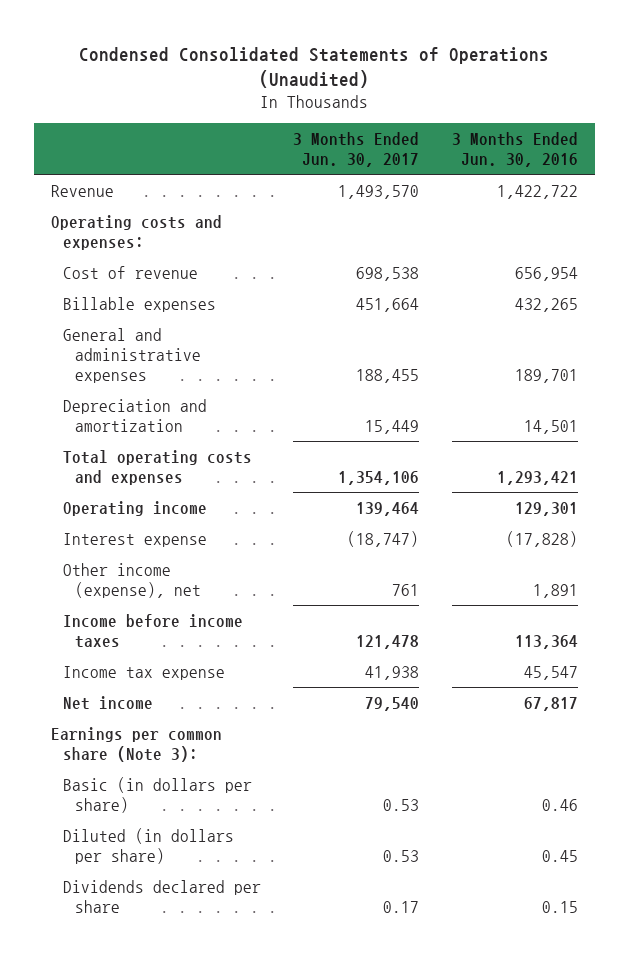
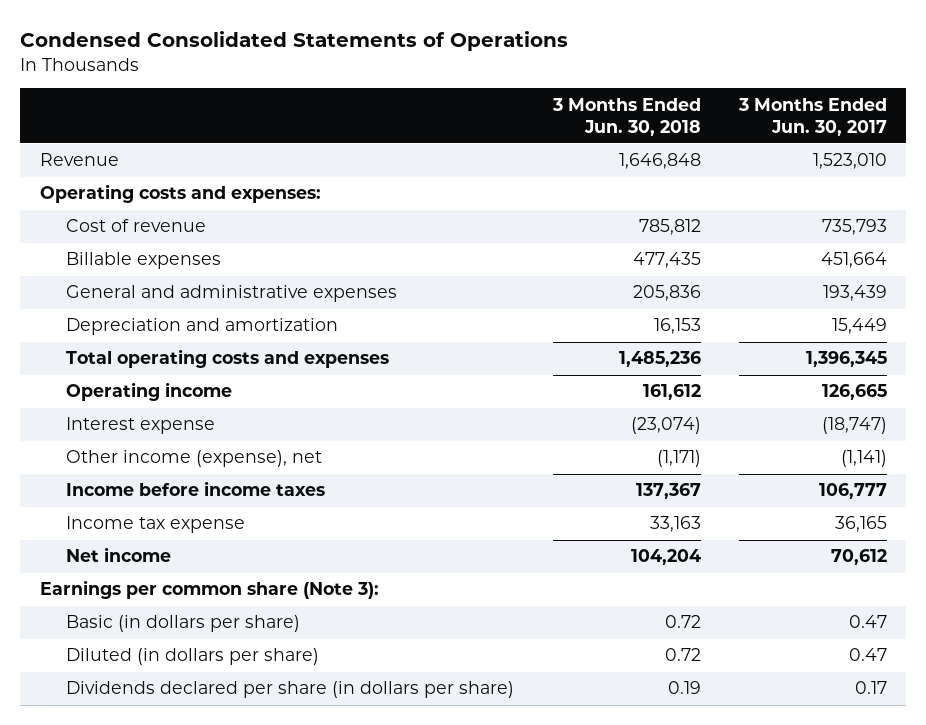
- Condensed Consolidated Statements of Operations (Unaudited)
+ Condensed Consolidated Statements of Operations
- | 3 Months Ended Jun. 30, 2017 | 3 Months Ended Jun. 30, 2016
+ | 3 Months Ended Jun. 30, 2018 | 3 Months Ended Jun. 30, 2017
- Revenue | 1,493,570 | 1,422,722
+ Revenue | 1,646,848 | 1,523,010
- Cost of revenue | 698,538 | 656,954
+ Cost of revenue | 785,812 | 735,793
- General and administrative expenses | 188,455 | 189,701
+ General and administrative expenses | 205,836 | 193,439
- Total operating costs and expenses | 1,354,106 | 1,293,421
- Operating income | 139,464 | 129,301
+ Total operating costs and expenses | 1,485,236 | 1,396,345
+ Operating income | 161,612 | 126,665
- Other income (expense), net | 761 | 1,891
- Income before income taxes | 121,478 | 113,364
- Income tax expense | 41,938 | 45,547
- Net income | 79,540 | 67,817
+ Other income (expense), net | (1,171) | (1,141)
+ Income before income taxes | 137,367 | 106,777
+ Income tax expense | 33,163 | 36,165
+ Net income | 104,204 | 70,612
- Basic (in dollars per share) | 0.53 | 0.46
- Diluted (in dollars per share) | 0.53 | 0.45
- Dividends declared per share | 0.17 | 0.15
+ Basic (in dollars per share) | 0.72 | 0.47
+ Diluted (in dollars per share) | 0.72 | 0.47
+ Dividends declared per share (in dollars per share) | 0.19 | 0.17

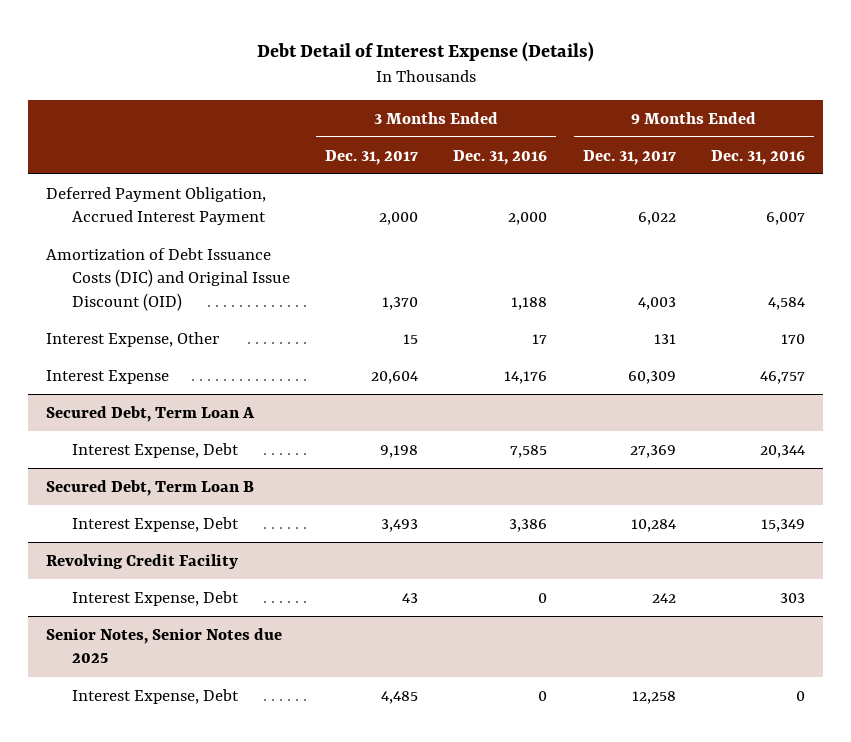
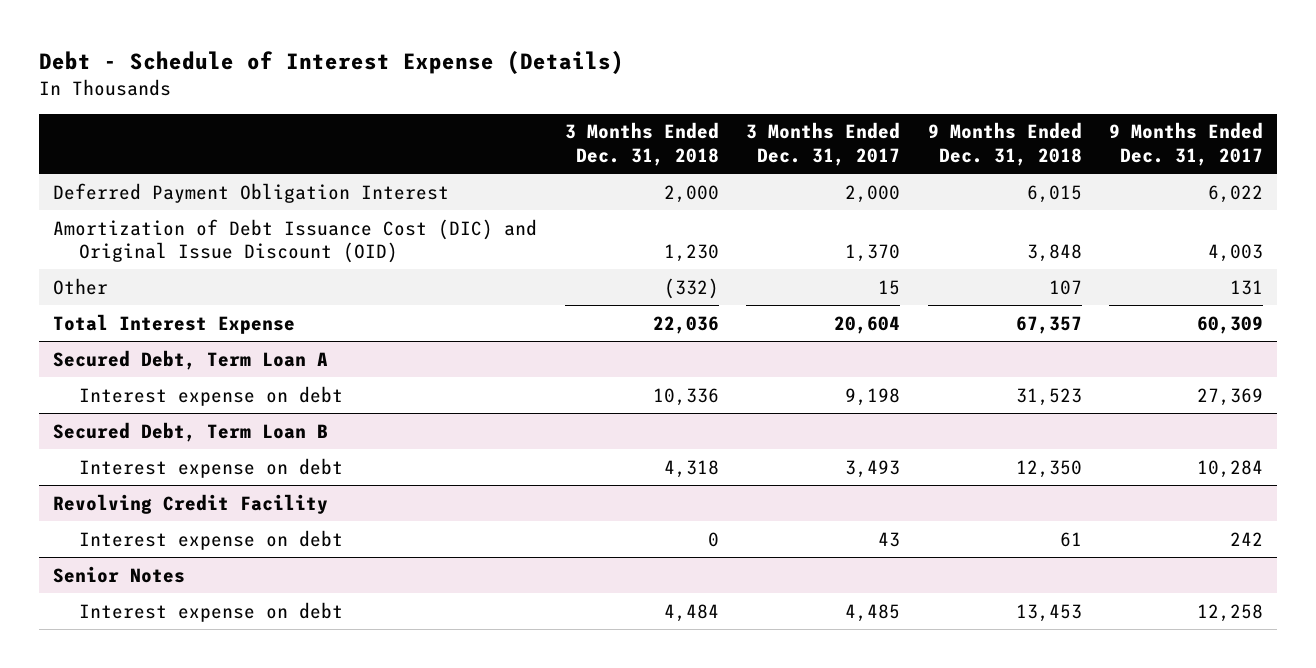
- Debt Detail of Interest Expense (Details)
+ Debt - Schedule of Interest Expense (Details)
- | 3 Months Ended Dec. 31, 2017 | 3 Months Ended Dec. 31, 2016 | 9 Months Ended Dec. 31, 2017 | 9 Months Ended Dec. 31, 2016
+ | 3 Months Ended Dec. 31, 2018 | 3 Months Ended Dec. 31, 2017 | 9 Months Ended Dec. 31, 2018 | 9 Months Ended Dec. 31, 2017
- Deferred Payment Obligation, Accrued Interest Payment | 2,000 | 2,000 | 6,022 | 6,007
- Amortization of Debt Issuance Costs (DIC) and Original Issue Discount (OID) | 1,370 | 1,188 | 4,003 | 4,584
- Interest Expense, Other | 15 | 17 | 131 | 170
- Interest Expense | 20,604 | 14,176 | 60,309 | 46,757
+ Deferred Payment Obligation Interest | 2,000 | 2,000 | 6,015 | 6,022
+ Amortization of Debt Issuance Cost (DIC) and Original Issue Discount (OID) | 1,230 | 1,370 | 3,848 | 4,003
+ Other | (332) | 15 | 107 | 131
+ Total Interest Expense | 22,036 | 20,604 | 67,357 | 60,309
@ Secured Debt, Term Loan A
- Interest Expense, Debt | 9,198 | 7,585 | 27,369 | 20,344
+ Interest expense on debt | 10,336 | 9,198 | 31,523 | 27,369
@ Secured Debt, Term Loan B
- Interest Expense, Debt | 3,493 | 3,386 | 10,284 | 15,349
+ Interest expense on debt | 4,318 | 3,493 | 12,350 | 10,284
@ Revolving Credit Facility
- Interest Expense, Debt | 43 | 0 | 242 | 303
- Senior Notes, Senior Notes due 2025
- Interest Expense, Debt | 4,485 | 0 | 12,258 | 0
@ Revolving Credit Facility
+ Interest expense on debt | 0 | 43 | 61 | 242
+ Senior Notes
+ Interest expense on debt | 4,484 | 4,485 | 13,453 | 12,258

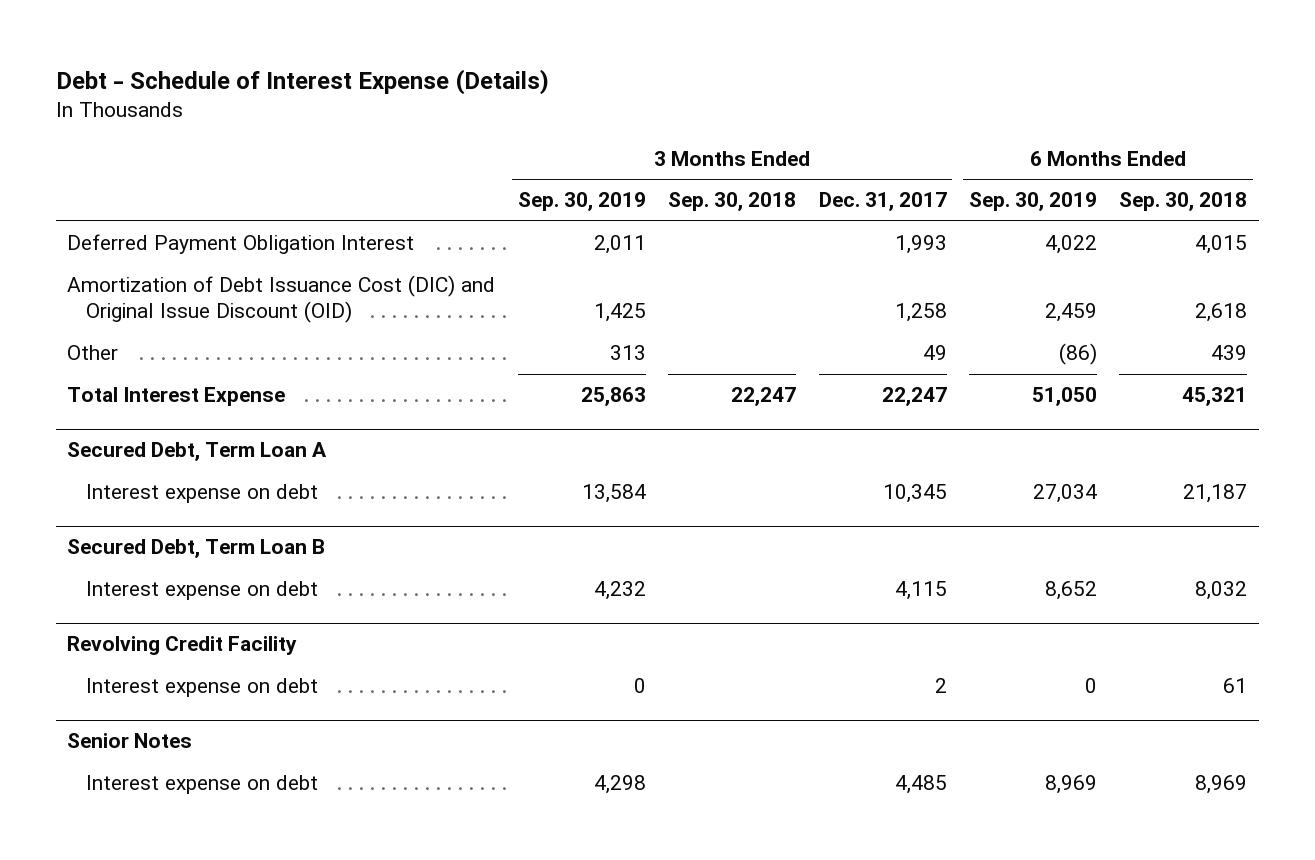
- | 3 Months Ended Dec. 31, 2018 | 3 Months Ended Dec. 31, 2017 | 9 Months Ended Dec. 31, 2018 | 9 Months Ended Dec. 31, 2017
+ | 3 Months Ended Sep. 30, 2019 | 3 Months Ended Sep. 30, 2018 | 3 Months Ended Dec. 31, 2017 | 6 Months Ended Sep. 30, 2019 | 6 Months Ended Sep. 30, 2018
- Deferred Payment Obligation Interest | 2,000 | 2,000 | 6,015 | 6,022
- Amortization of Debt Issuance Cost (DIC) and Original Issue Discount (OID) | 1,230 | 1,370 | 3,848 | 4,003
- Other | (332) | 15 | 107 | 131
- Total Interest Expense | 22,036 | 20,604 | 67,357 | 60,309
+ Deferred Payment Obligation Interest | 2,011 | | 1,993 | 4,022 | 4,015
+ Amortization of Debt Issuance Cost (DIC) and Original Issue Discount (OID) | 1,425 | | 1,258 | 2,459 | 2,618
+ Other | 313 | | 49 | (86) | 439
+ Total Interest Expense | 25,863 | 22,247 | 22,247 | 51,050 | 45,321
@ Secured Debt, Term Loan A
- Interest expense on debt | 10,336 | 9,198 | 31,523 | 27,369
+ Interest expense on debt | 13,584 | | 10,345 | 27,034 | 21,187
@ Secured Debt, Term Loan B
- Interest expense on debt | 4,318 | 3,493 | 12,350 | 10,284
+ Interest expense on debt | 4,232 | | 4,115 | 8,652 | 8,032
@ Revolving Credit Facility
- Interest expense on debt | 0 | 43 | 61 | 242
+ Interest expense on debt | 0 | | 2 | 0 | 61

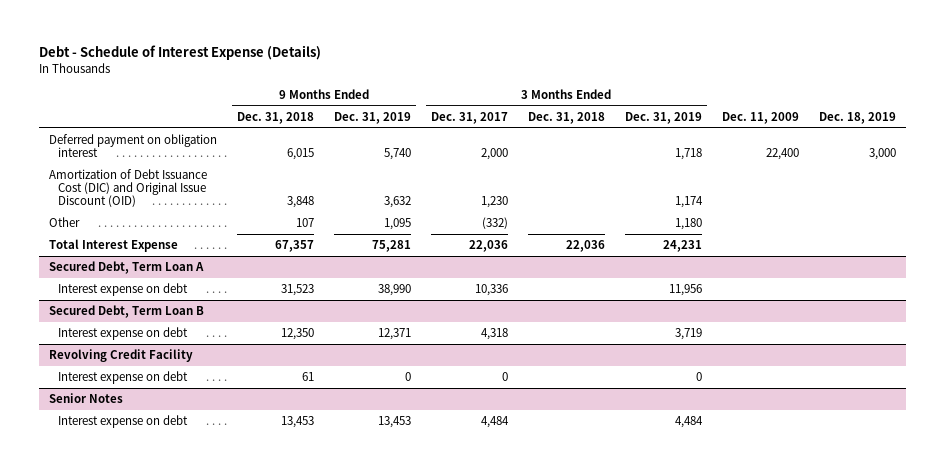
- | 3 Months Ended Sep. 30, 2019 | 3 Months Ended Sep. 30, 2018 | 3 Months Ended Dec. 31, 2017 | 6 Months Ended Sep. 30, 2019 | 6 Months Ended Sep. 30, 2018
+ | 9 Months Ended Dec. 31, 2018 | 9 Months Ended Dec. 31, 2019 | 3 Months Ended Dec. 31, 2017 | 3 Months Ended Dec. 31, 2018 | 3 Months Ended Dec. 31, 2019 | Dec. 11, 2009 | Dec. 18, 2019
- Deferred Payment Obligation Interest | 2,011 | | 1,993 | 4,022 | 4,015
- Amortization of Debt Issuance Cost (DIC) and Original Issue Discount (OID) | 1,425 | | 1,258 | 2,459 | 2,618
- Other | 313 | | 49 | (86) | 439
- Total Interest Expense | 25,863 | 22,247 | 22,247 | 51,050 | 45,321
+ Deferred payment on obligation interest | 6,015 | 5,740 | 2,000 | | 1,718 | 22,400 | 3,000
+ Amortization of Debt Issuance Cost (DIC) and Original Issue Discount (OID) | 3,848 | 3,632 | 1,230 | | 1,174 | |
+ Other | 107 | 1,095 | (332) | | 1,180 | |
+ Total Interest Expense | 67,357 | 75,281 | 22,036 | 22,036 | 24,231 | |
@ Secured Debt, Term Loan A
- Interest expense on debt | 13,584 | | 10,345 | 27,034 | 21,187
+ Interest expense on debt | 31,523 | 38,990 | 10,336 | | 11,956 | |
@ Secured Debt, Term Loan B
- Interest expense on debt | 4,232 | | 4,115 | 8,652 | 8,032
+ Interest expense on debt | 12,350 | 12,371 | 4,318 | | 3,719 | |
@ Revolving Credit Facility
- Interest expense on debt | 0 | | 2 | 0 | 61
+ Interest expense on debt | 61 | 0 | 0 | | 0 | |
@ Senior Notes
- Interest expense on debt | 4,298 | | 4,485 | 8,969 | 8,969
+ Interest expense on debt | 13,453 | 13,453 | 4,484 | | 4,484 | |

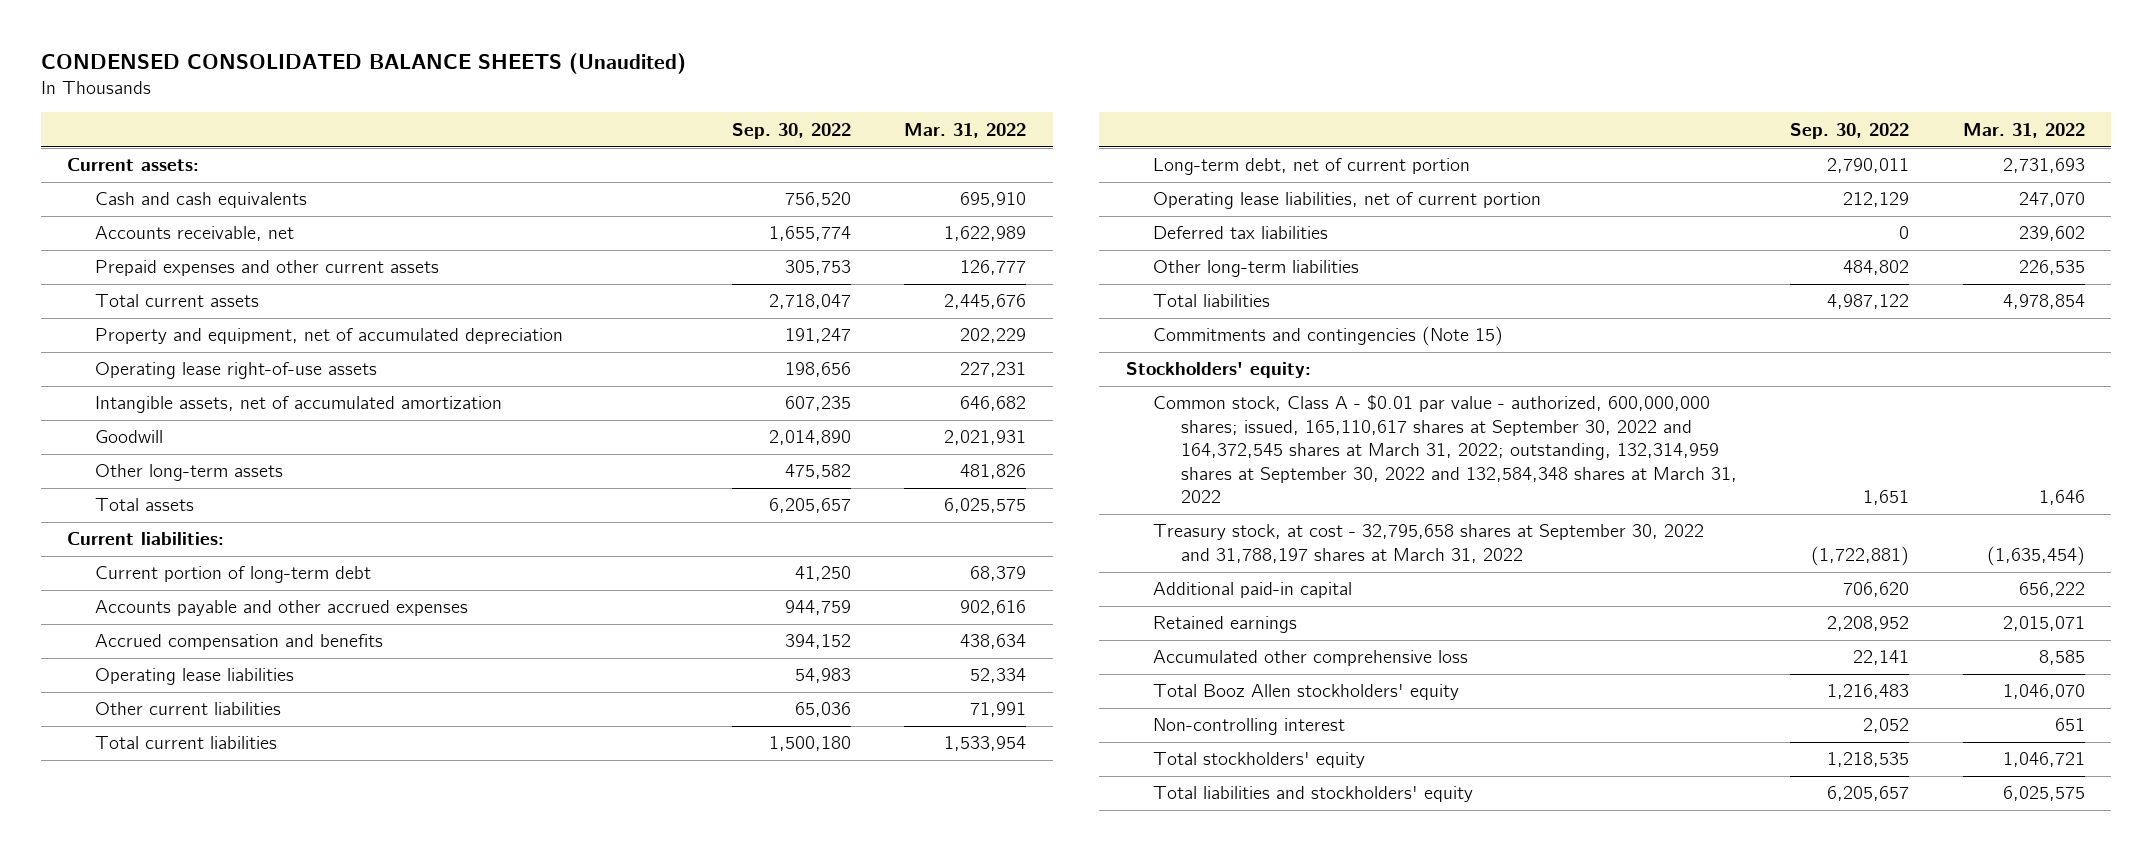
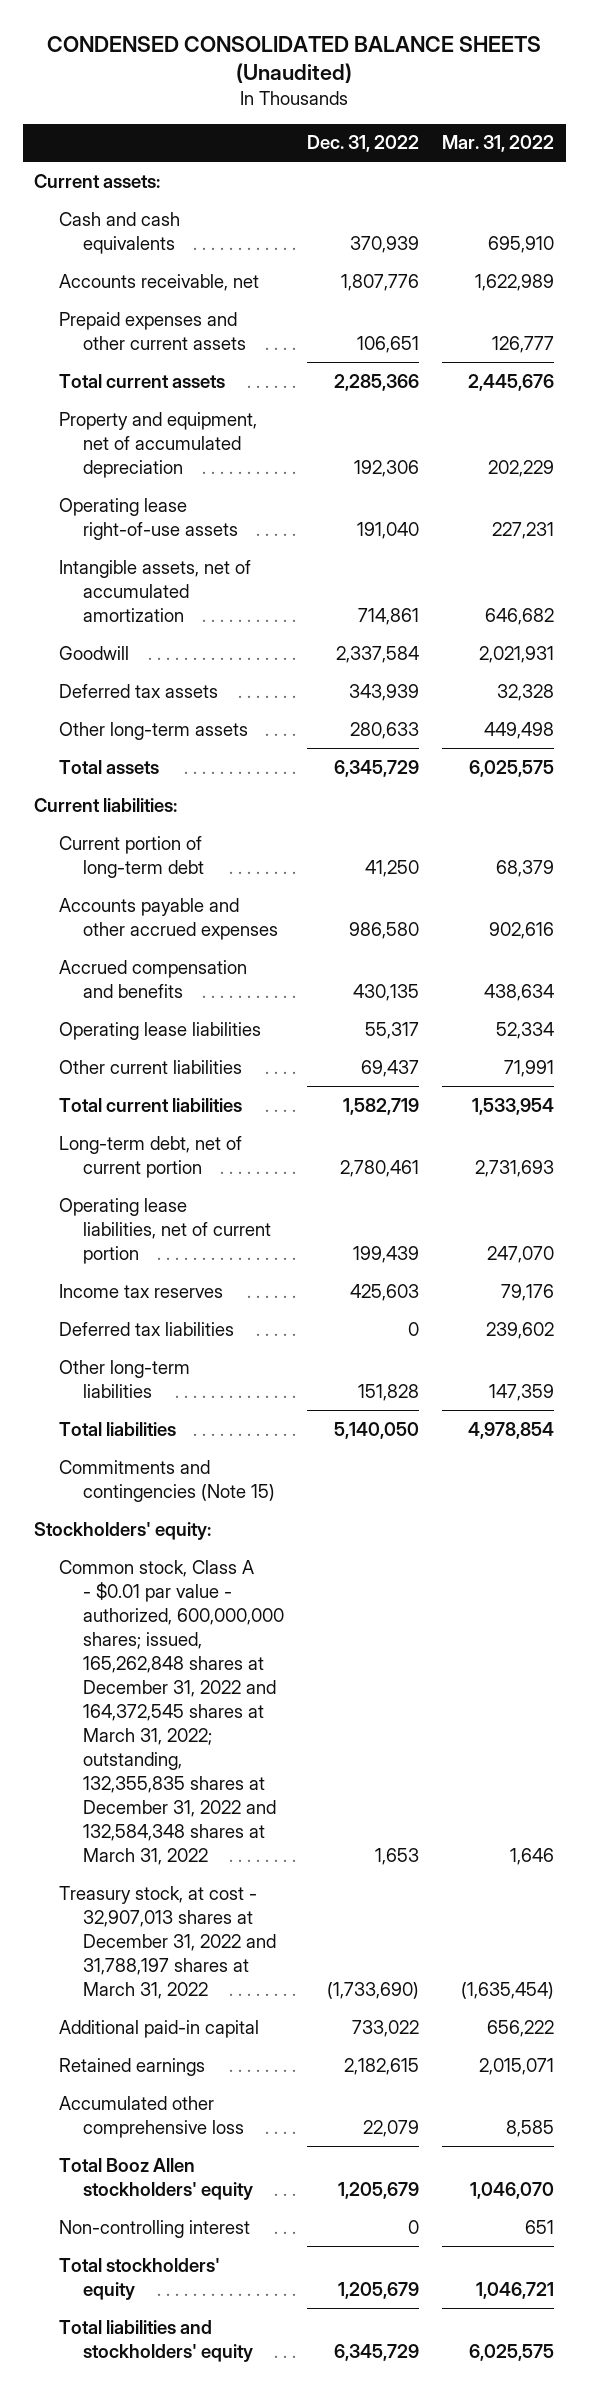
- | Sep. 30, 2022 | Mar. 31, 2022
+ | Dec. 31, 2022 | Mar. 31, 2022
- Other long-term assets | 475,582 | 481,826
+ Deferred tax assets | 343,939 | 32,328
+ Other long-term assets | 280,633 | 449,498
+ Income tax reserves | 425,603 | 79,176
- Other long-term liabilities | 484,802 | 226,535
+ Other long-term liabilities | 151,828 | 147,359
- Common stock, Class A - $0.01 par value - authorized, 600,000,000 shares; issued, 165,110,617 shares at September 30, 2022 and 164,372,545 shares at March 31, 2022; outstanding, 132,314,959 shares at September 30, 2022 and 132,584,348 shares at March 31, 2022 | 1,651 | 1,646
- Treasury stock, at cost - 32,795,658 shares at September 30, 2022 and 31,788,197 shares at March 31, 2022 | (1,722,881) | (1,635,454)
+ Common stock, Class A - $0.01 par value - authorized, 600,000,000 shares; issued, 165,262,848 shares at December 31, 2022 and 164,372,545 shares at March 31, 2022; outstanding, 132,355,835 shares at December 31, 2022 and 132,584,348 shares at March 31, 2022 | 1,653 | 1,646
+ Treasury stock, at cost - 32,907,013 shares at December 31, 2022 and 31,788,197 shares at March 31, 2022 | (1,733,690) | (1,635,454)

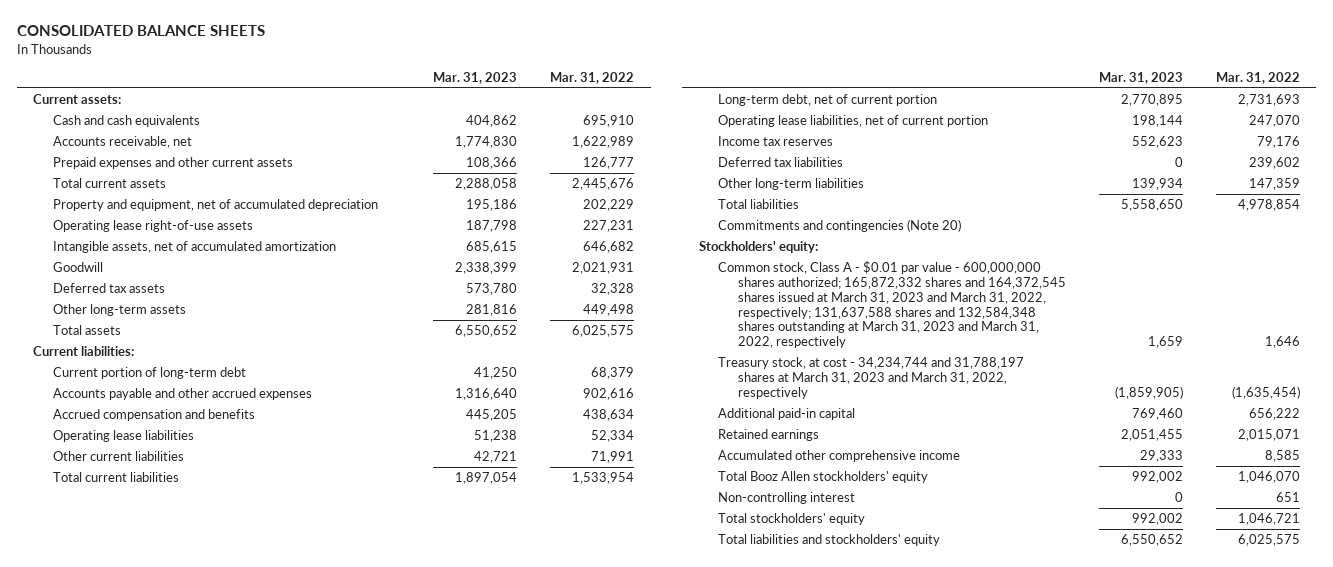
- CONDENSED CONSOLIDATED BALANCE SHEETS (Unaudited)
+ CONSOLIDATED BALANCE SHEETS
- | Dec. 31, 2022 | Mar. 31, 2022
+ | Mar. 31, 2023 | Mar. 31, 2022
- Commitments and contingencies (Note 15)
+ Commitments and contingencies (Note 20)
- Common stock, Class A - $0.01 par value - authorized, 600,000,000 shares; issued, 165,262,848 shares at December 31, 2022 and 164,372,545 shares at March 31, 2022; outstanding, 132,355,835 shares at December 31, 2022 and 132,584,348 shares at March 31, 2022 | 1,653 | 1,646
- Treasury stock, at cost - 32,907,013 shares at December 31, 2022 and 31,788,197 shares at March 31, 2022 | (1,733,690) | (1,635,454)
+ Common stock, Class A - $0.01 par value - 600,000,000 shares authorized; 165,872,332 shares and 164,372,545 shares issued at March 31, 2023 and March 31, 2022, respectively; 131,637,588 shares and 132,584,348 shares outstanding at March 31, 2023 and March 31, 2022, respectively | 1,659 | 1,646
+ Treasury stock, at cost - 34,234,744 and 31,788,197 shares at March 31, 2023 and March 31, 2022, respectively | (1,859,905) | (1,635,454)
- Accumulated other comprehensive loss | 22,079 | 8,585
+ Accumulated other comprehensive income | 29,333 | 8,585

